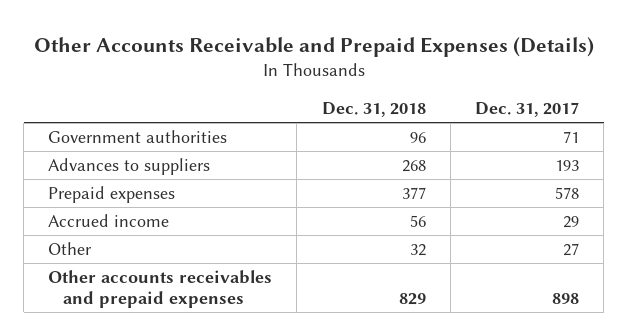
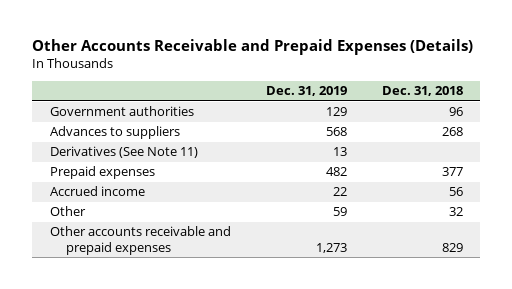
- | Dec. 31, 2018 | Dec. 31, 2017
+ | Dec. 31, 2019 | Dec. 31, 2018
+ Derivatives (See Note 11) | 13 |
- Other accounts receivables and prepaid expenses | 829 | 898
+ Other accounts receivable and prepaid expenses | 1,273 | 829

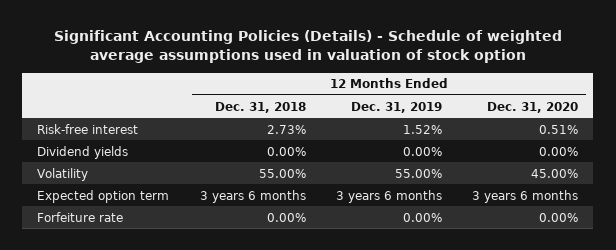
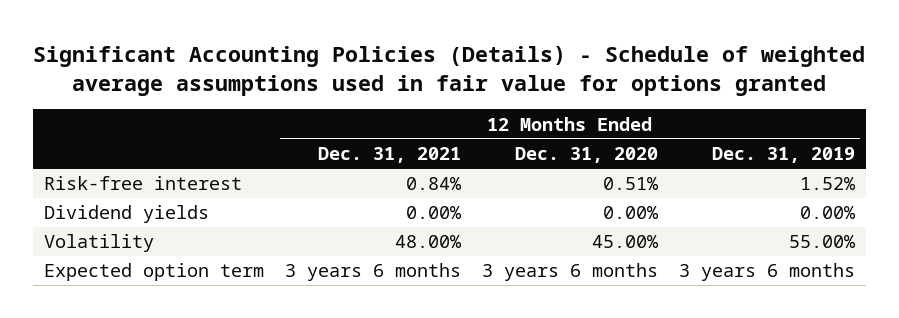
- Significant Accounting Policies (Details) - Schedule of weighted average assumptions used in valuation of stock option
+ Significant Accounting Policies (Details) - Schedule of weighted average assumptions used in fair value for options granted
- | 12 Months Ended Dec. 31, 2018 | 12 Months Ended Dec. 31, 2019 | 12 Months Ended Dec. 31, 2020
+ | 12 Months Ended Dec. 31, 2021 | 12 Months Ended Dec. 31, 2020 | 12 Months Ended Dec. 31, 2019
- Forfeiture rate | 0.00% | 0.00% | 0.00%

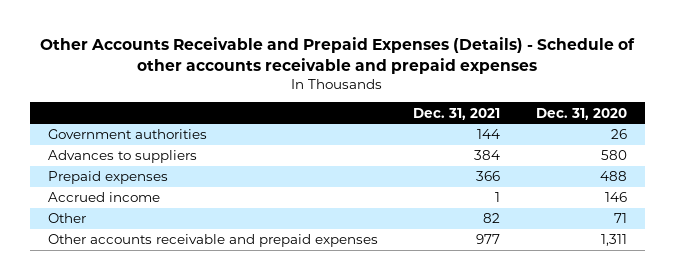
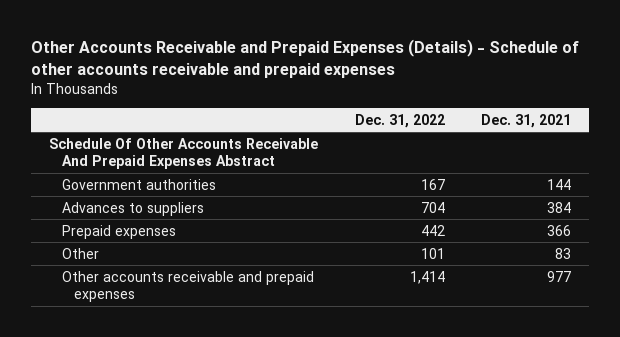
- | Dec. 31, 2021 | Dec. 31, 2020
+ | Dec. 31, 2022 | Dec. 31, 2021
+ Schedule Of Other Accounts Receivable And Prepaid Expenses Abstract
- Accrued income | 1 | 146
- Other | 82 | 71
+ Other | 101 | 83

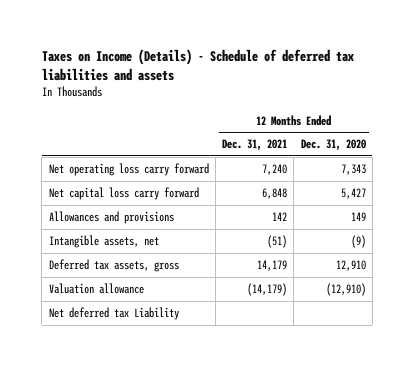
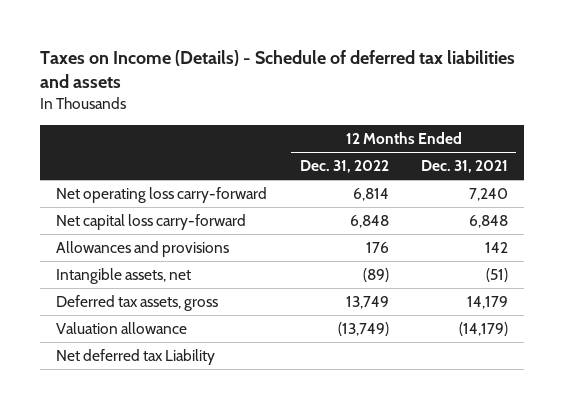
- | 12 Months Ended Dec. 31, 2021 | 12 Months Ended Dec. 31, 2020
+ | 12 Months Ended Dec. 31, 2022 | 12 Months Ended Dec. 31, 2021
- Net operating loss carry forward | 7,240 | 7,343
- Net capital loss carry forward | 6,848 | 5,427
+ Net operating loss carry-forward | 6,814 | 7,240
+ Net capital loss carry-forward | 6,848 | 6,848

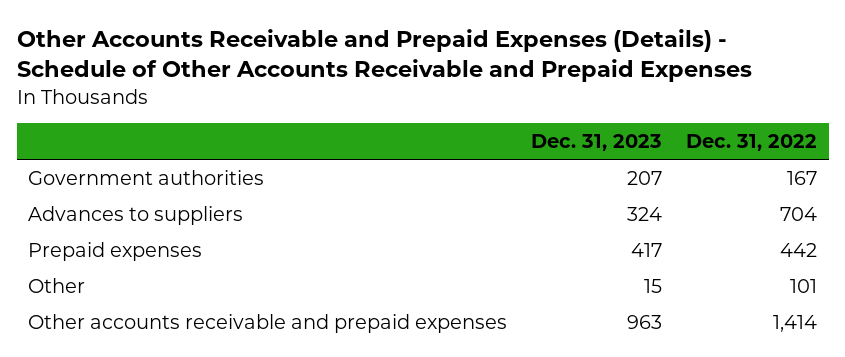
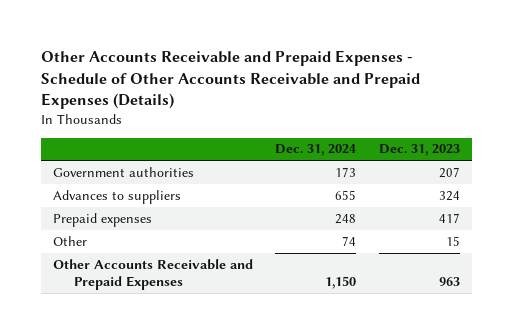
- Other Accounts Receivable and Prepaid Expenses (Details) - Schedule of Other Accounts Receivable and Prepaid Expenses
+ Other Accounts Receivable and Prepaid Expenses - Schedule of Other Accounts Receivable and Prepaid Expenses (Details)
- | Dec. 31, 2023 | Dec. 31, 2022
+ | Dec. 31, 2024 | Dec. 31, 2023
- Other accounts receivable and prepaid expenses | 963 | 1,414
+ Other Accounts Receivable and Prepaid Expenses | 1,150 | 963

